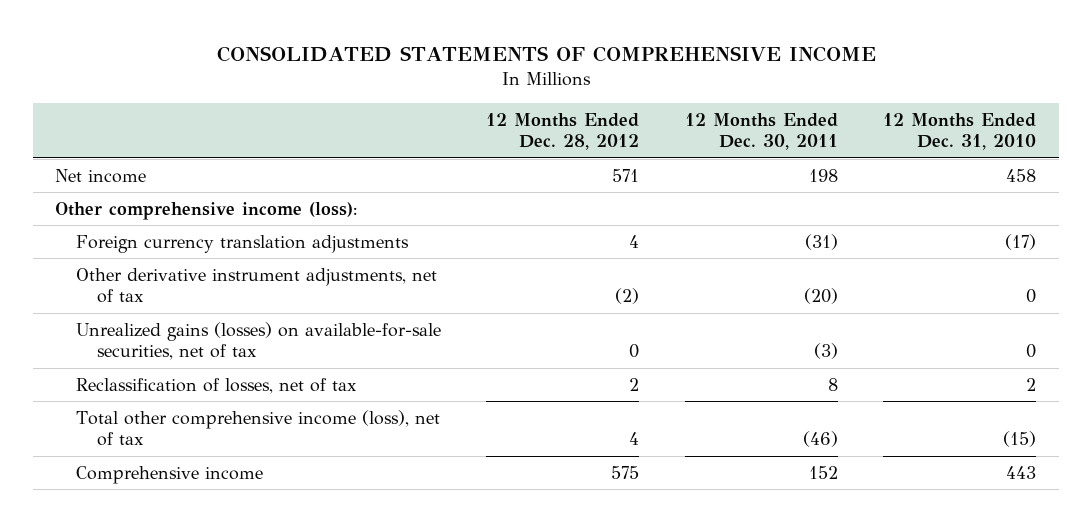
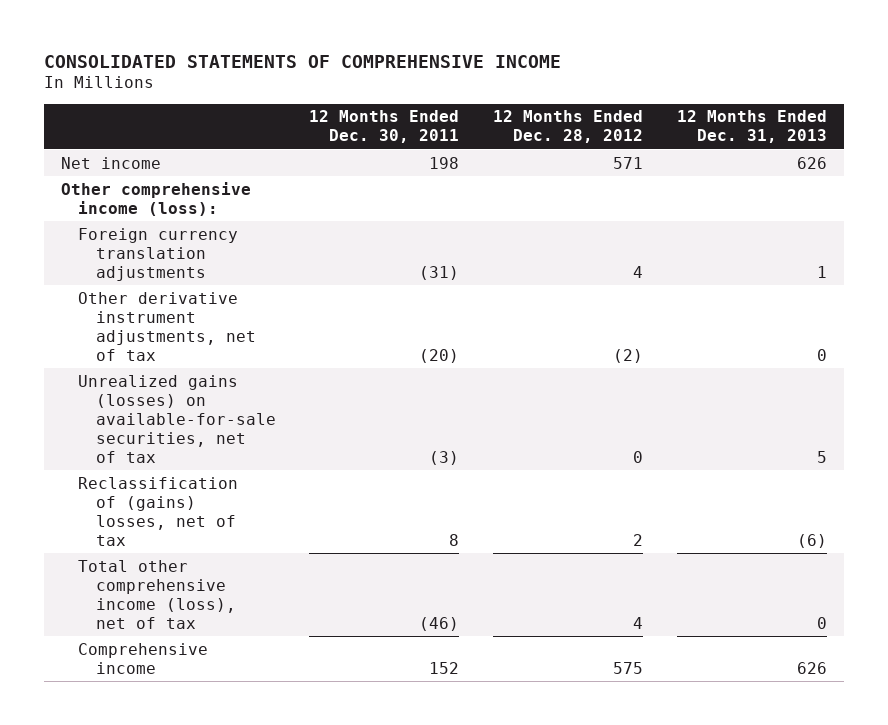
- | 12 Months Ended Dec. 28, 2012 | 12 Months Ended Dec. 30, 2011 | 12 Months Ended Dec. 31, 2010
+ | 12 Months Ended Dec. 30, 2011 | 12 Months Ended Dec. 28, 2012 | 12 Months Ended Dec. 31, 2013
- Reclassification of losses, net of tax | 2 | 8 | 2
+ Reclassification of (gains) losses, net of tax | 8 | 2 | (6)

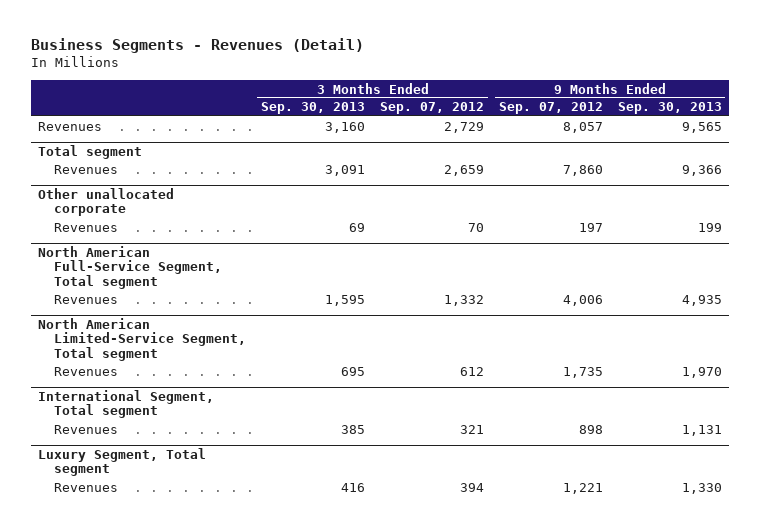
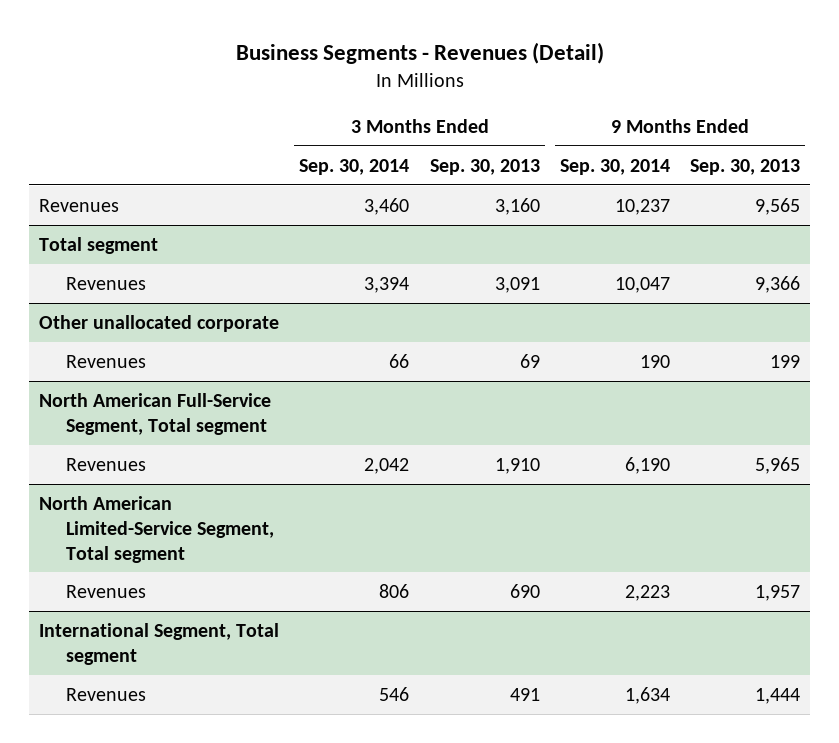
- | 3 Months Ended Sep. 30, 2013 | 3 Months Ended Sep. 07, 2012 | 9 Months Ended Sep. 07, 2012 | 9 Months Ended Sep. 30, 2013
+ | 3 Months Ended Sep. 30, 2014 | 3 Months Ended Sep. 30, 2013 | 9 Months Ended Sep. 30, 2014 | 9 Months Ended Sep. 30, 2013
@ North American Full-Service Segment, Total segment
- Revenues | 1,595 | 1,332 | 4,006 | 4,935
+ Revenues | 2,042 | 1,910 | 6,190 | 5,965
@ North American Limited-Service Segment, Total segment
- Revenues | 695 | 612 | 1,735 | 1,970
+ Revenues | 806 | 690 | 2,223 | 1,957
@ International Segment, Total segment
- Revenues | 385 | 321 | 898 | 1,131
- Luxury Segment, Total segment
- Revenues | 416 | 394 | 1,221 | 1,330
@ International Segment, Total segment
+ Revenues | 546 | 491 | 1,634 | 1,444

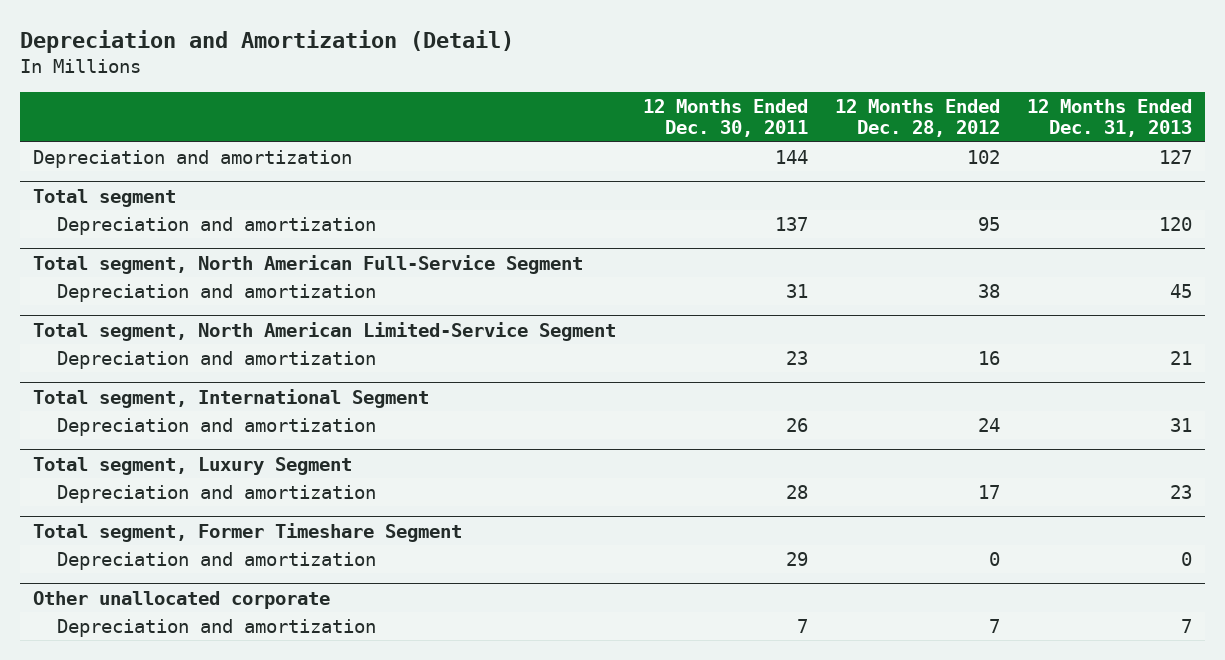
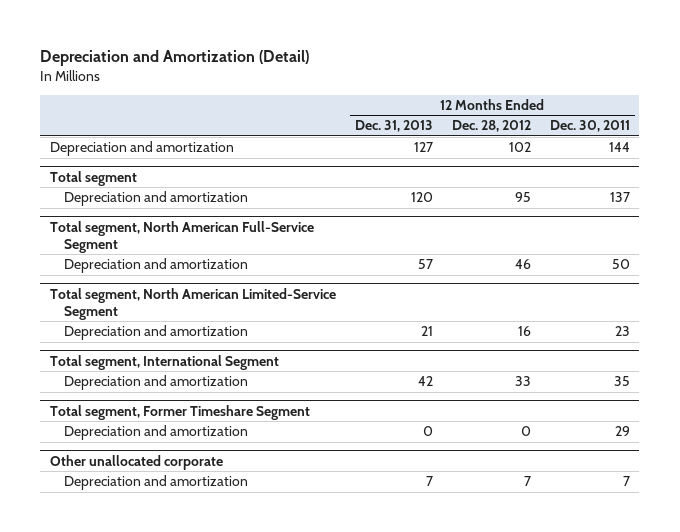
- | 12 Months Ended Dec. 30, 2011 | 12 Months Ended Dec. 28, 2012 | 12 Months Ended Dec. 31, 2013
+ | 12 Months Ended Dec. 31, 2013 | 12 Months Ended Dec. 28, 2012 | 12 Months Ended Dec. 30, 2011
@ Total segment, North American Full-Service Segment
- Depreciation and amortization | 31 | 38 | 45
+ Depreciation and amortization | 57 | 46 | 50
@ Total segment, International Segment
- Depreciation and amortization | 26 | 24 | 31
- Total segment, Luxury Segment
- Depreciation and amortization | 28 | 17 | 23
@ Total segment, International Segment
+ Depreciation and amortization | 42 | 33 | 35

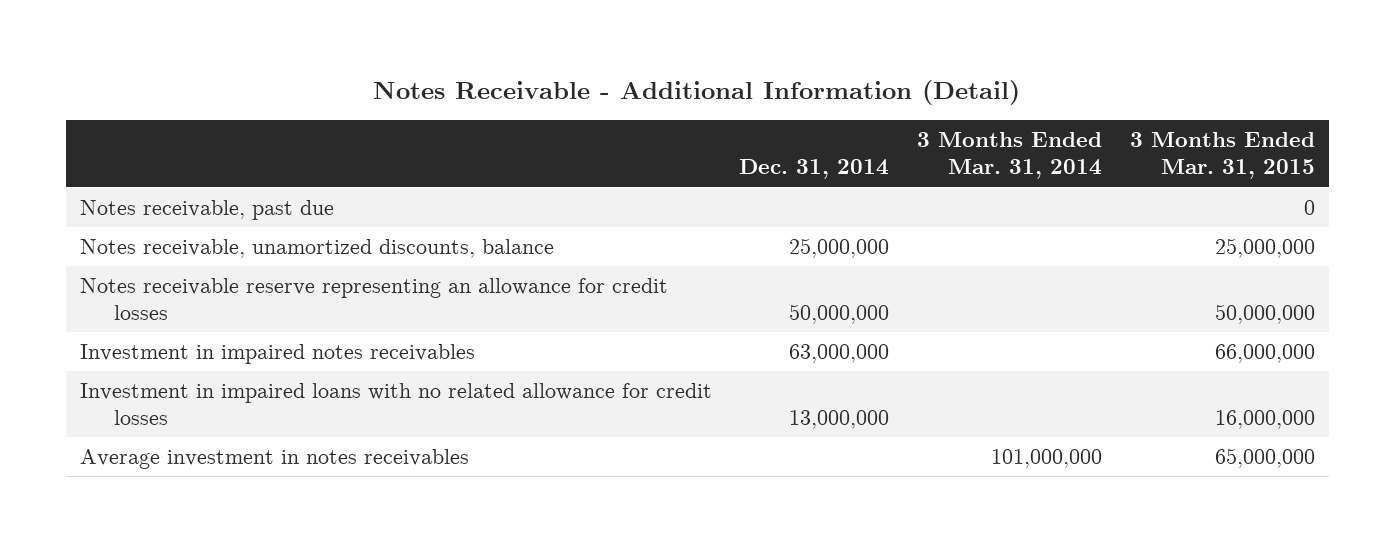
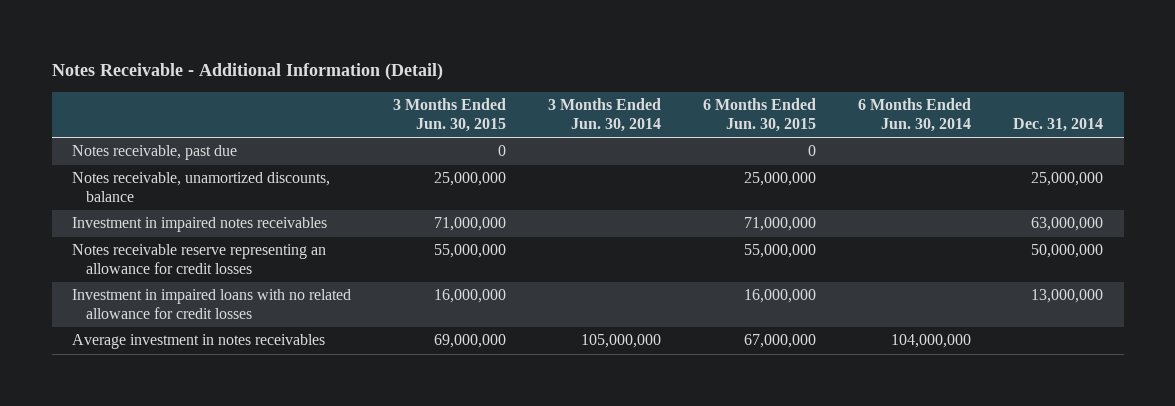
- | Dec. 31, 2014 | 3 Months Ended Mar. 31, 2014 | 3 Months Ended Mar. 31, 2015
+ | 3 Months Ended Jun. 30, 2015 | 3 Months Ended Jun. 30, 2014 | 6 Months Ended Jun. 30, 2015 | 6 Months Ended Jun. 30, 2014 | Dec. 31, 2014
moved down: Notes receivable reserve representing an allowance for credit losses | 55,000,000 | | 55,000,000 | | 50,000,000

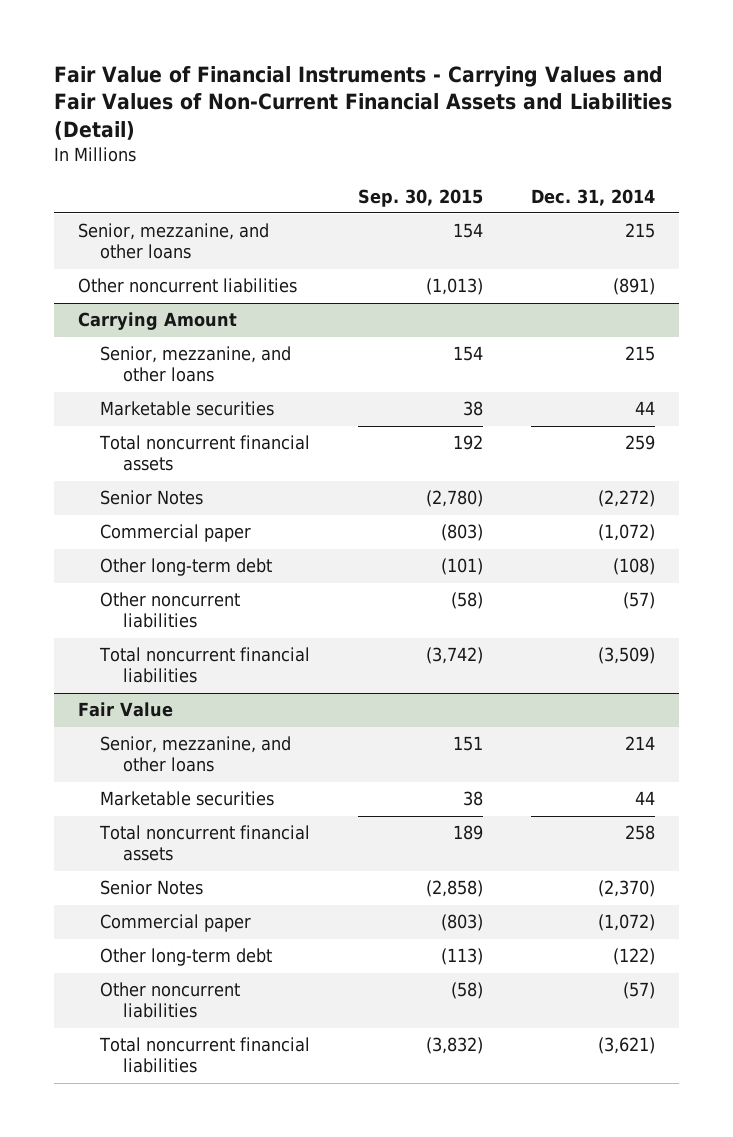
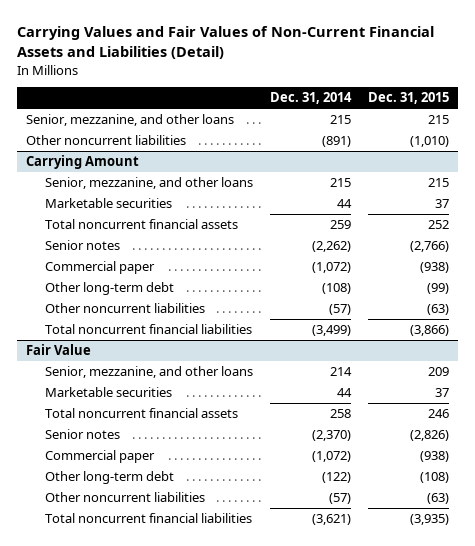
- Fair Value of Financial Instruments - Carrying Values and Fair Values of Non-Current Financial Assets and Liabilities (Detail)
+ Carrying Values and Fair Values of Non-Current Financial Assets and Liabilities (Detail)
- | Sep. 30, 2015 | Dec. 31, 2014
+ | Dec. 31, 2014 | Dec. 31, 2015
@ Carrying Amount
- Senior Notes | (2,780) | (2,272)
+ Senior notes | (2,262) | (2,766)
- Total noncurrent financial liabilities | (3,742) | (3,509)
+ Total noncurrent financial liabilities | (3,499) | (3,866)
@ Fair Value
- Senior Notes | (2,858) | (2,370)
+ Senior notes | (2,370) | (2,826)

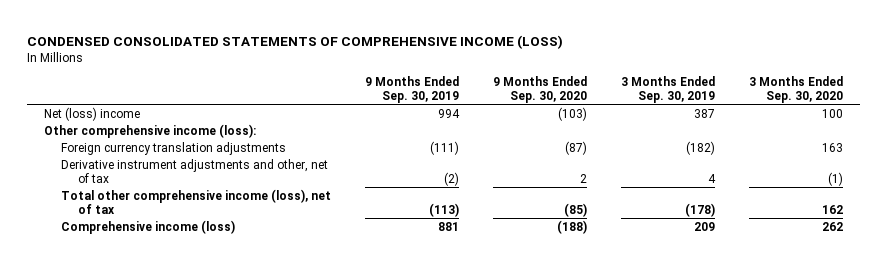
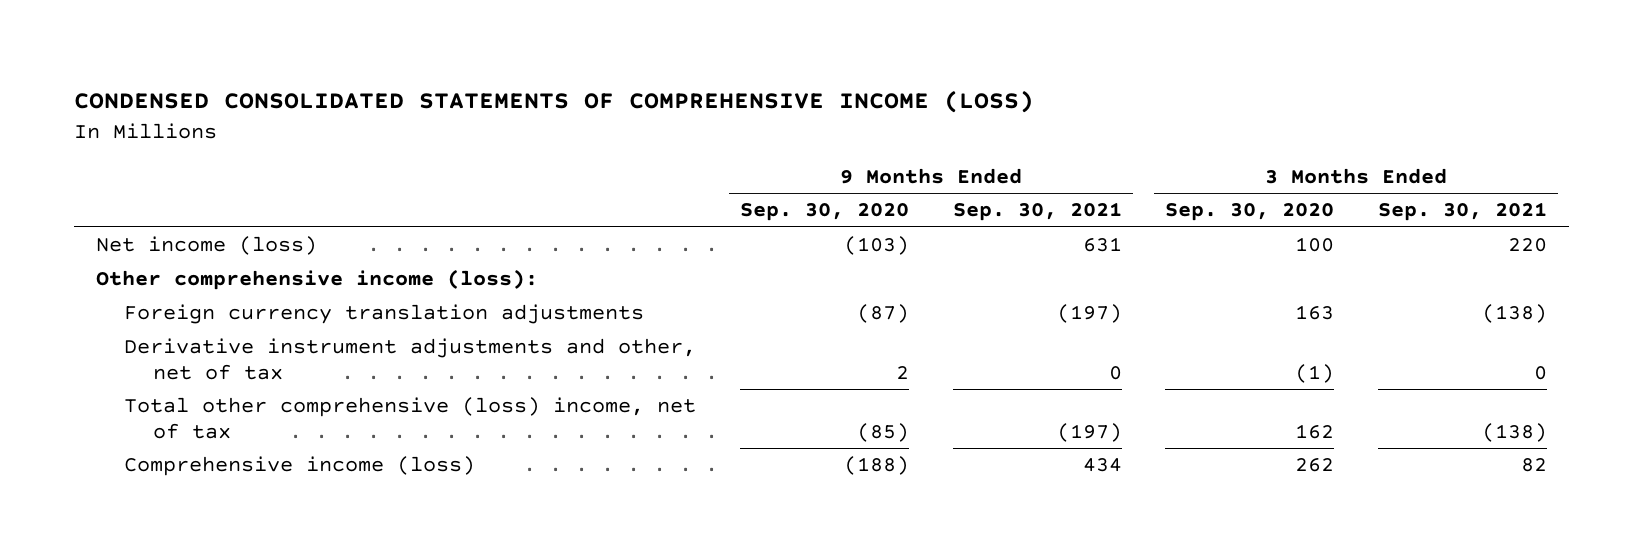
- | 9 Months Ended Sep. 30, 2019 | 9 Months Ended Sep. 30, 2020 | 3 Months Ended Sep. 30, 2019 | 3 Months Ended Sep. 30, 2020
+ | 9 Months Ended Sep. 30, 2020 | 9 Months Ended Sep. 30, 2021 | 3 Months Ended Sep. 30, 2020 | 3 Months Ended Sep. 30, 2021
- Net (loss) income | 994 | (103) | 387 | 100
+ Net income (loss) | (103) | 631 | 100 | 220
- Total other comprehensive income (loss), net of tax | (113) | (85) | (178) | 162
+ Total other comprehensive (loss) income, net of tax | (85) | (197) | 162 | (138)

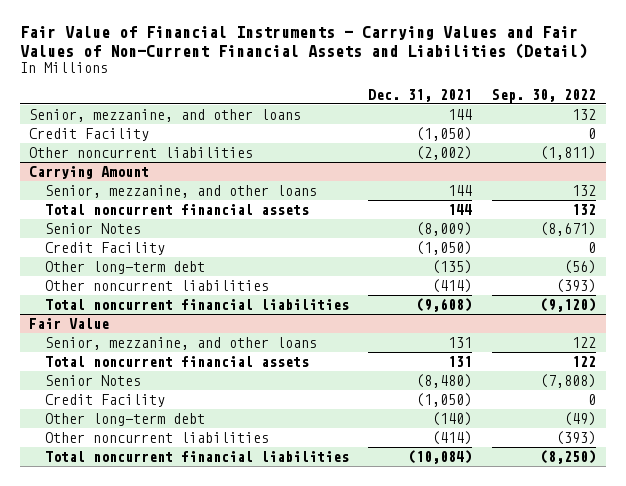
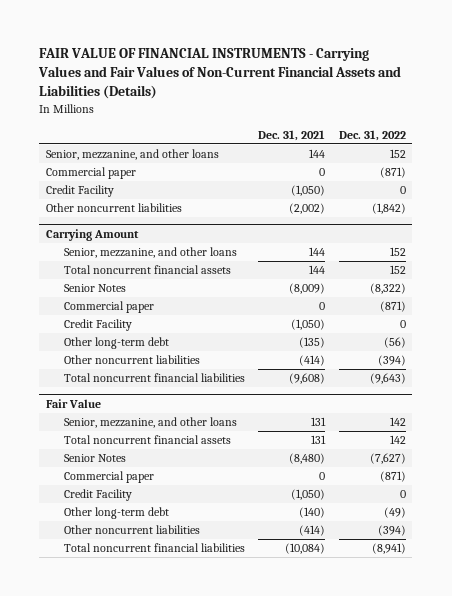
- Fair Value of Financial Instruments - Carrying Values and Fair Values of Non-Current Financial Assets and Liabilities (Detail)
+ FAIR VALUE OF FINANCIAL INSTRUMENTS - Carrying Values and Fair Values of Non-Current Financial Assets and Liabilities (Details)
- | Dec. 31, 2021 | Sep. 30, 2022
+ | Dec. 31, 2021 | Dec. 31, 2022
+ Commercial paper | 0 | (871)
@ Carrying Amount
+ Commercial paper | 0 | (871)
@ Fair Value
+ Commercial paper | 0 | (871)

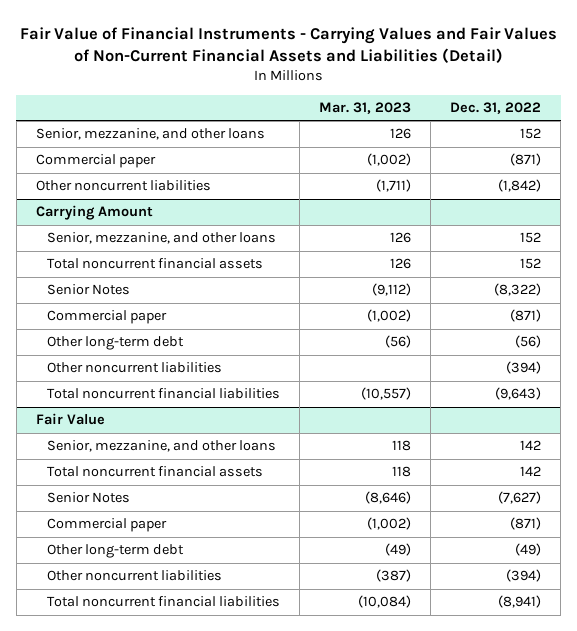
- FAIR VALUE OF FINANCIAL INSTRUMENTS - Carrying Values and Fair Values of Non-Current Financial Assets and Liabilities (Details)
+ Fair Value of Financial Instruments - Carrying Values and Fair Values of Non-Current Financial Assets and Liabilities (Detail)
- | Dec. 31, 2021 | Dec. 31, 2022
+ | Mar. 31, 2023 | Dec. 31, 2022
- Credit Facility | (1,050) | 0
@ Carrying Amount
- Credit Facility | (1,050) | 0
@ Fair Value
- Credit Facility | (1,050) | 0

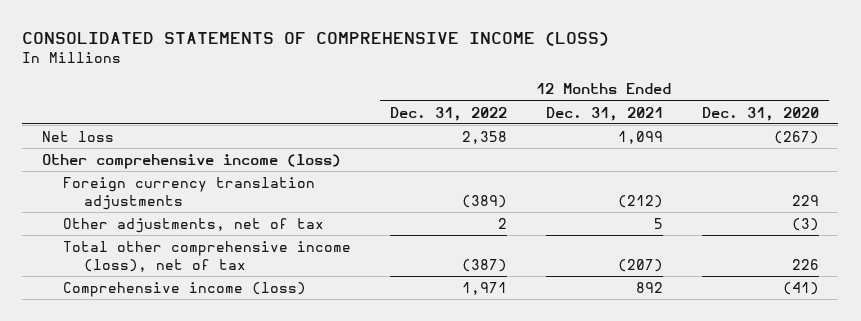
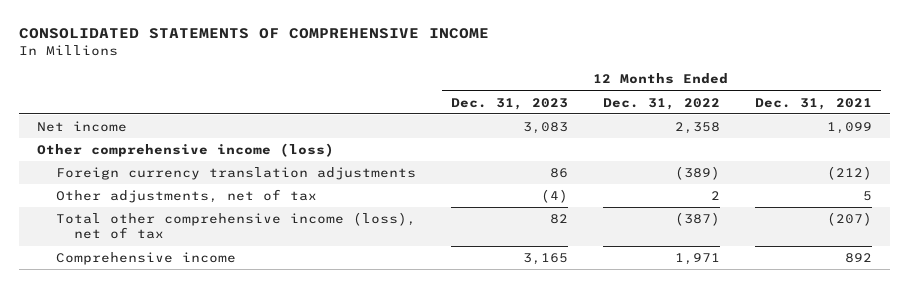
- CONSOLIDATED STATEMENTS OF COMPREHENSIVE INCOME (LOSS)
+ CONSOLIDATED STATEMENTS OF COMPREHENSIVE INCOME
- | 12 Months Ended Dec. 31, 2022 | 12 Months Ended Dec. 31, 2021 | 12 Months Ended Dec. 31, 2020
+ | 12 Months Ended Dec. 31, 2023 | 12 Months Ended Dec. 31, 2022 | 12 Months Ended Dec. 31, 2021
- Net loss | 2,358 | 1,099 | (267)
+ Net income | 3,083 | 2,358 | 1,099
- Comprehensive income (loss) | 1,971 | 892 | (41)
+ Comprehensive income | 3,165 | 1,971 | 892

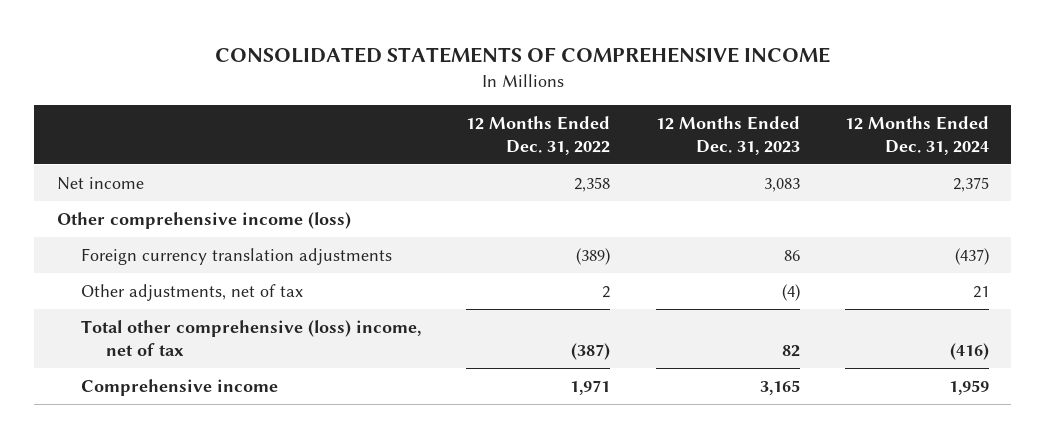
- | 12 Months Ended Dec. 31, 2023 | 12 Months Ended Dec. 31, 2022 | 12 Months Ended Dec. 31, 2021
+ | 12 Months Ended Dec. 31, 2022 | 12 Months Ended Dec. 31, 2023 | 12 Months Ended Dec. 31, 2024
- Total other comprehensive income (loss), net of tax | 82 | (387) | (207)
+ Total other comprehensive (loss) income, net of tax | (387) | 82 | (416)

